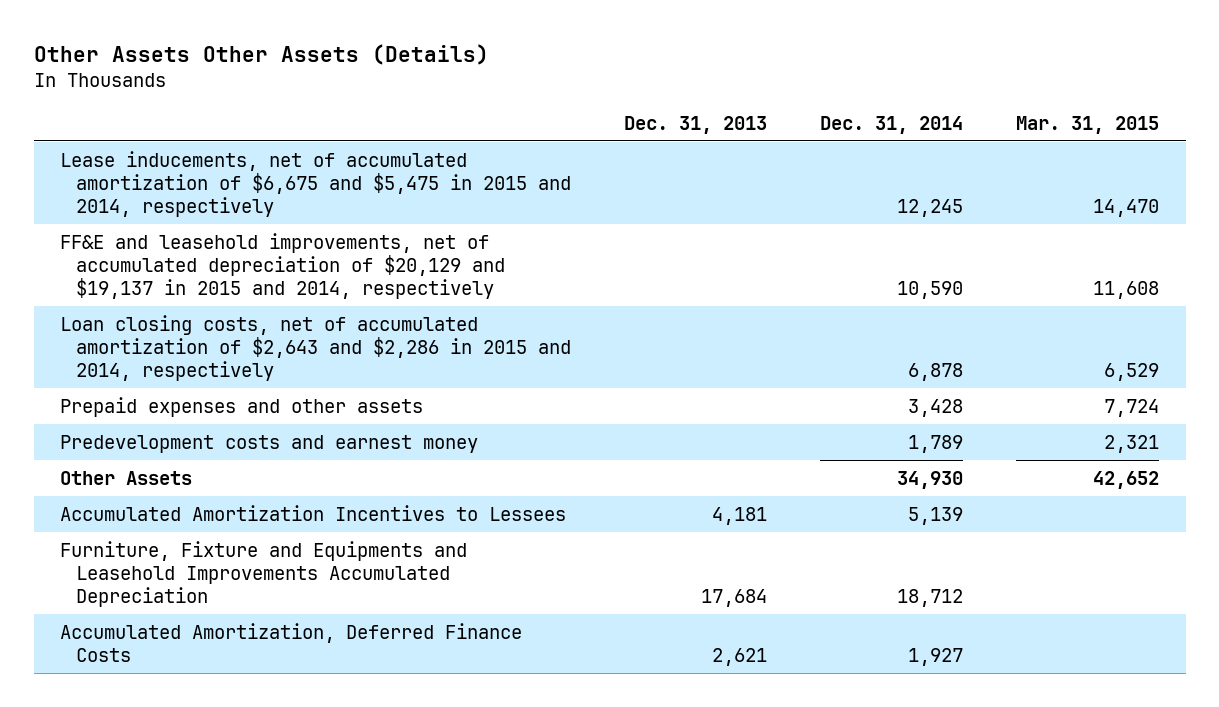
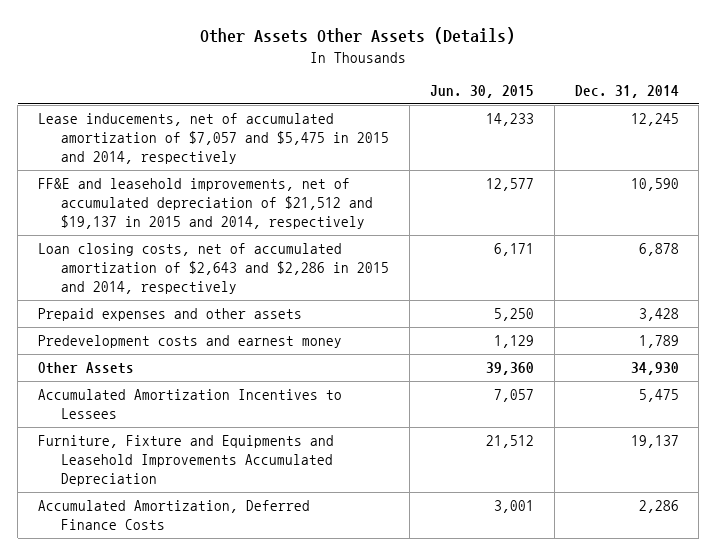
- | Dec. 31, 2013 | Dec. 31, 2014 | Mar. 31, 2015
+ | Jun. 30, 2015 | Dec. 31, 2014
- Lease inducements, net of accumulated amortization of $6,675 and $5,475 in 2015 and 2014, respectively | | 12,245 | 14,470
- FF&E and leasehold improvements, net of accumulated depreciation of $20,129 and $19,137 in 2015 and 2014, respectively | | 10,590 | 11,608
+ Lease inducements, net of accumulated amortization of $7,057 and $5,475 in 2015 and 2014, respectively | 14,233 | 12,245
+ FF&E and leasehold improvements, net of accumulated depreciation of $21,512 and $19,137 in 2015 and 2014, respectively | 12,577 | 10,590
- Accumulated Amortization Incentives to Lessees | 4,181 | 5,139 |
- Furniture, Fixture and Equipments and Leasehold Improvements Accumulated Depreciation | 17,684 | 18,712 |
- Accumulated Amortization, Deferred Finance Costs | 2,621 | 1,927 |
+ Accumulated Amortization Incentives to Lessees | 7,057 | 5,475
+ Furniture, Fixture and Equipments and Leasehold Improvements Accumulated Depreciation | 21,512 | 19,137
+ Accumulated Amortization, Deferred Finance Costs | 3,001 | 2,286

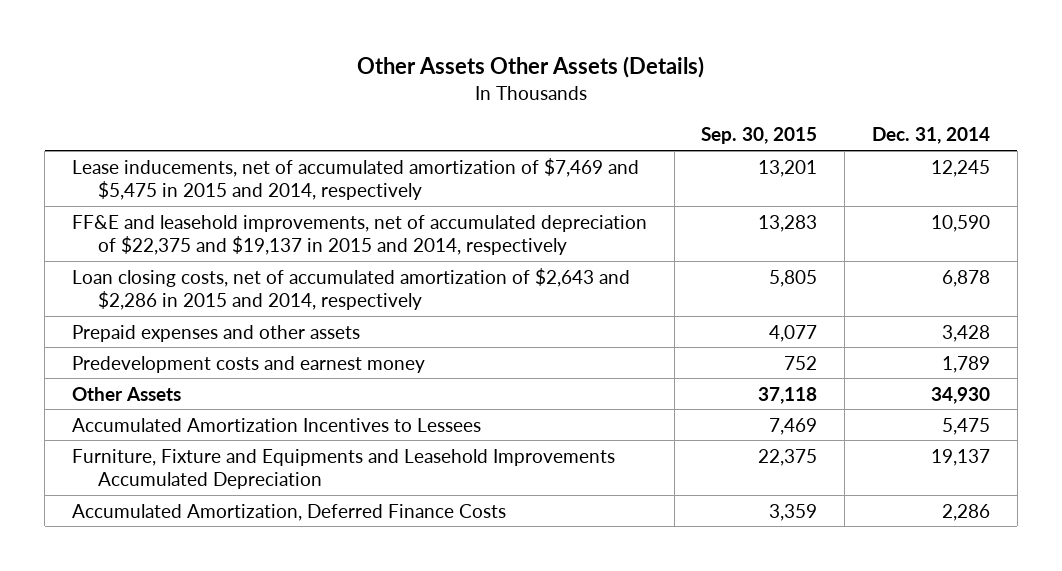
- | Jun. 30, 2015 | Dec. 31, 2014
+ | Sep. 30, 2015 | Dec. 31, 2014
- Lease inducements, net of accumulated amortization of $7,057 and $5,475 in 2015 and 2014, respectively | 14,233 | 12,245
- FF&E and leasehold improvements, net of accumulated depreciation of $21,512 and $19,137 in 2015 and 2014, respectively | 12,577 | 10,590
+ Lease inducements, net of accumulated amortization of $7,469 and $5,475 in 2015 and 2014, respectively | 13,201 | 12,245
+ FF&E and leasehold improvements, net of accumulated depreciation of $22,375 and $19,137 in 2015 and 2014, respectively | 13,283 | 10,590

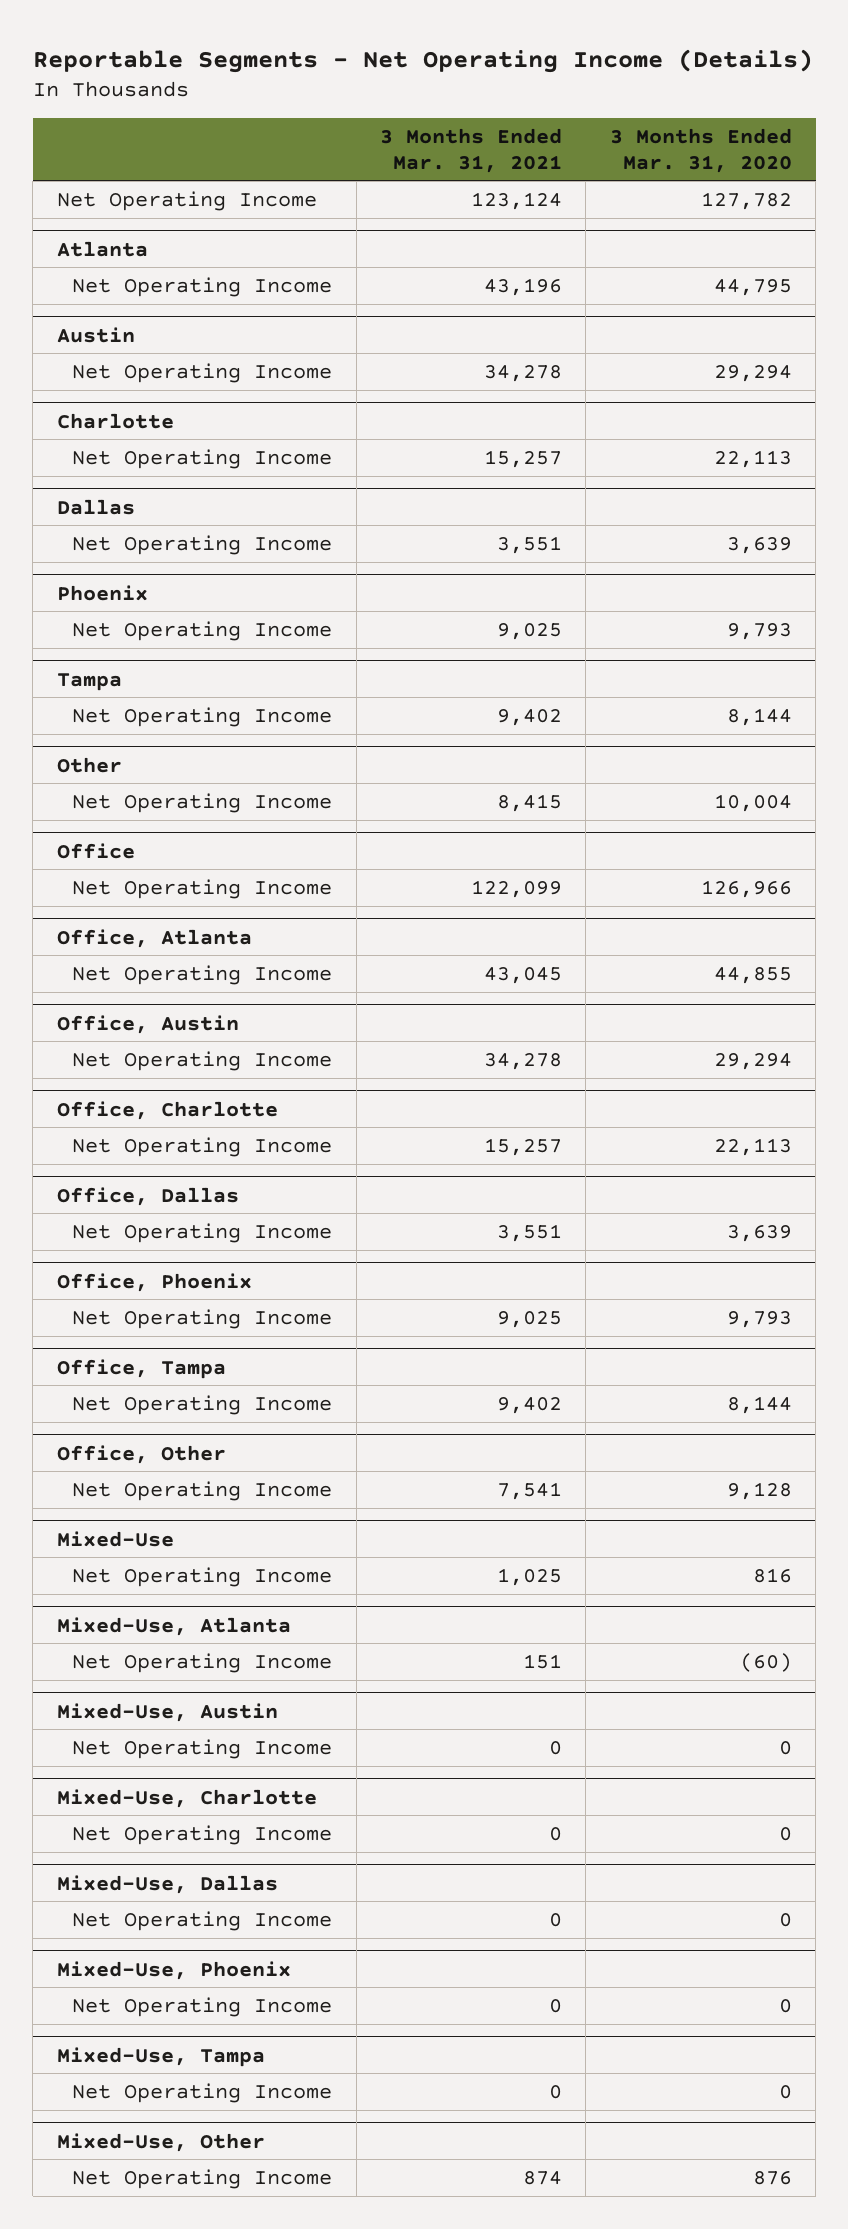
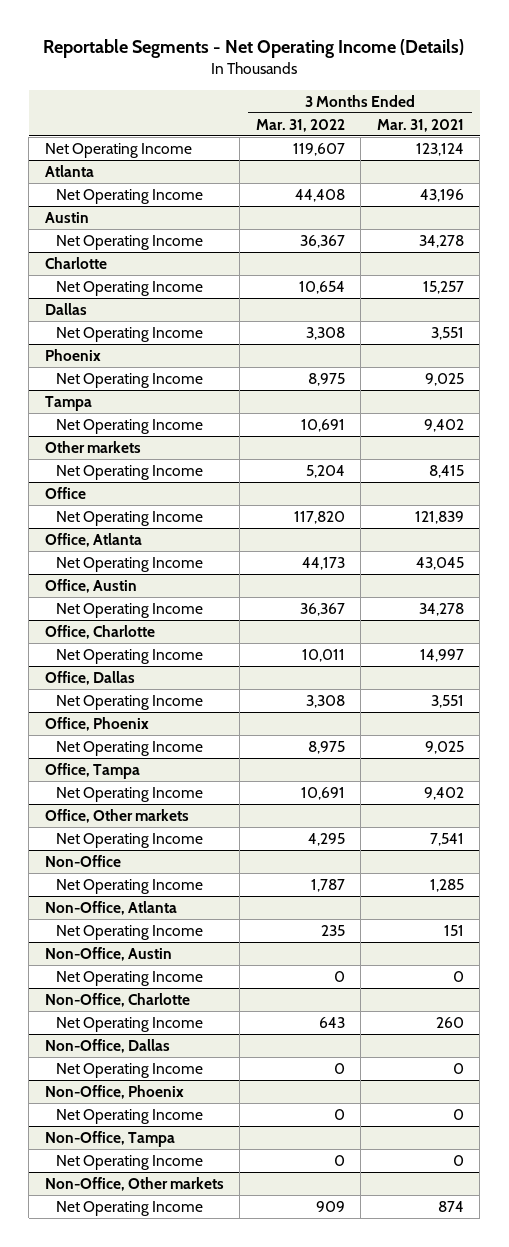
- | 3 Months Ended Mar. 31, 2021 | 3 Months Ended Mar. 31, 2020
+ | 3 Months Ended Mar. 31, 2022 | 3 Months Ended Mar. 31, 2021
- Other
+ Other markets
@ Office
- Net Operating Income | 122,099 | 126,966
+ Net Operating Income | 117,820 | 121,839
@ Office, Charlotte
- Net Operating Income | 15,257 | 22,113
+ Net Operating Income | 10,011 | 14,997
- Office, Other
+ Office, Other markets
- Mixed-Use
- Net Operating Income | 1,025 | 816
- Mixed-Use, Atlanta
+ Non-Office
+ Net Operating Income | 1,787 | 1,285
+ Non-Office, Atlanta
- Mixed-Use, Austin
- Net Operating Income | 0 | 0
- Mixed-Use, Charlotte
+ Non-Office, Austin
- Mixed-Use, Dallas
+ Non-Office, Charlotte
+ Net Operating Income | 643 | 260
+ Non-Office, Dallas
- Mixed-Use, Phoenix
+ Non-Office, Phoenix
- Mixed-Use, Tampa
+ Non-Office, Tampa
- Mixed-Use, Other
+ Non-Office, Other markets

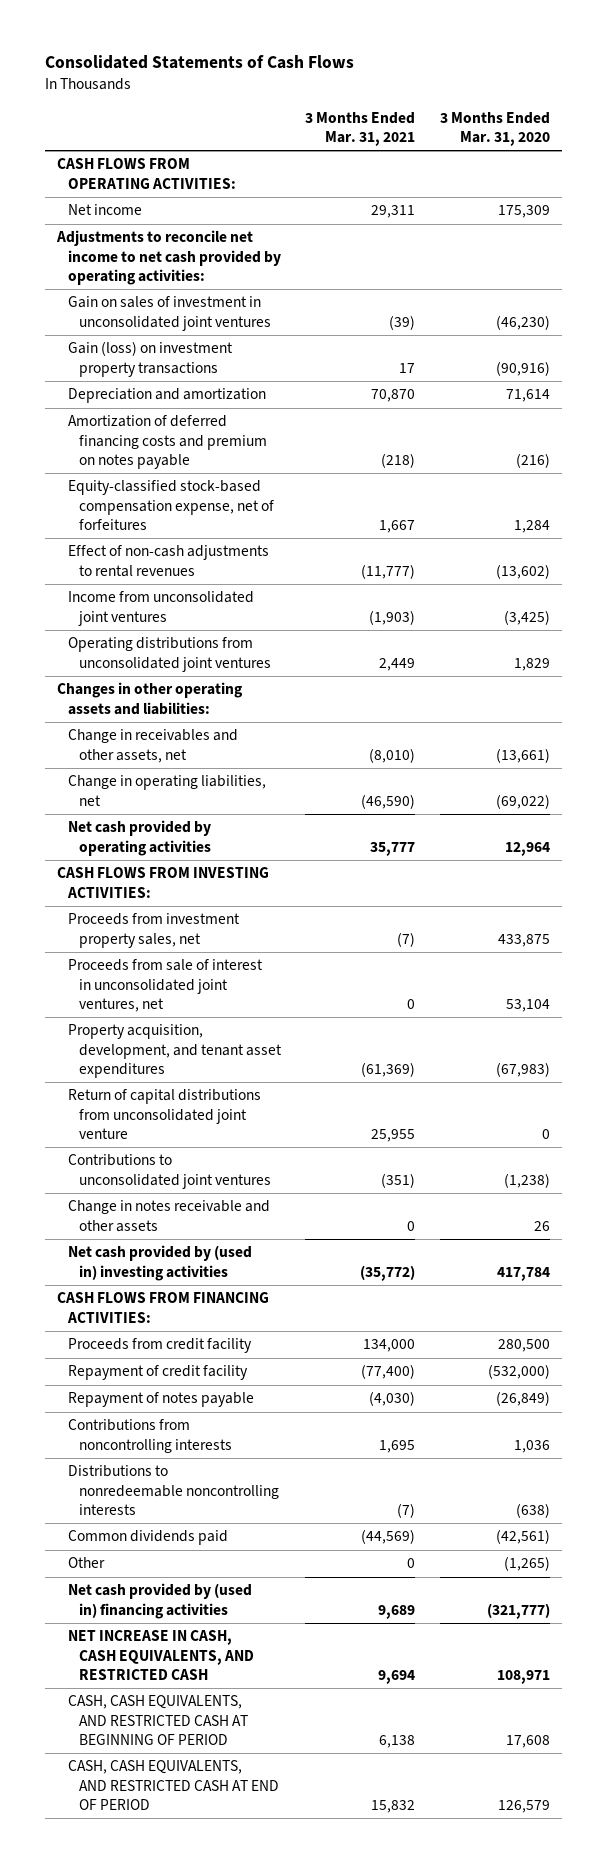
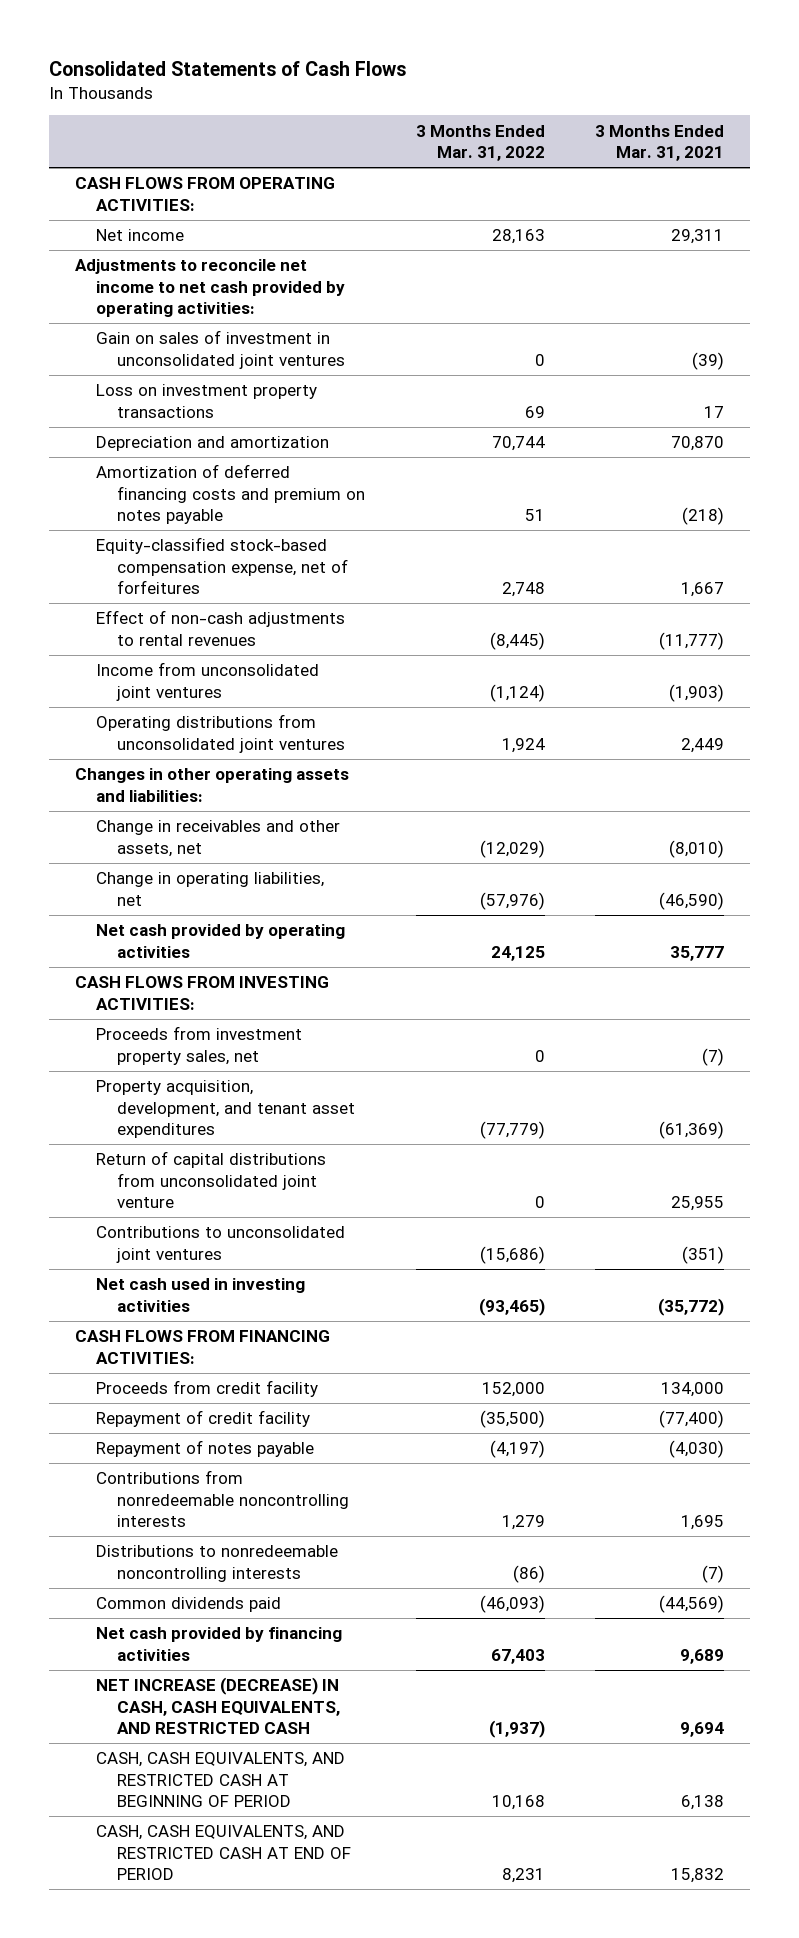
- | 3 Months Ended Mar. 31, 2021 | 3 Months Ended Mar. 31, 2020
+ | 3 Months Ended Mar. 31, 2022 | 3 Months Ended Mar. 31, 2021
- Gain (loss) on investment property transactions | 17 | (90,916)
+ Loss on investment property transactions | 69 | 17
- Proceeds from sale of interest in unconsolidated joint ventures, net | 0 | 53,104
- Change in notes receivable and other assets | 0 | 26
- Net cash provided by (used in) investing activities | (35,772) | 417,784
+ Net cash used in investing activities | (93,465) | (35,772)
- Contributions from noncontrolling interests | 1,695 | 1,036
+ Contributions from nonredeemable noncontrolling interests | 1,279 | 1,695
- Other | 0 | (1,265)
- Net cash provided by (used in) financing activities | 9,689 | (321,777)
- NET INCREASE IN CASH, CASH EQUIVALENTS, AND RESTRICTED CASH | 9,694 | 108,971
+ Net cash provided by financing activities | 67,403 | 9,689
+ NET INCREASE (DECREASE) IN CASH, CASH EQUIVALENTS, AND RESTRICTED CASH | (1,937) | 9,694

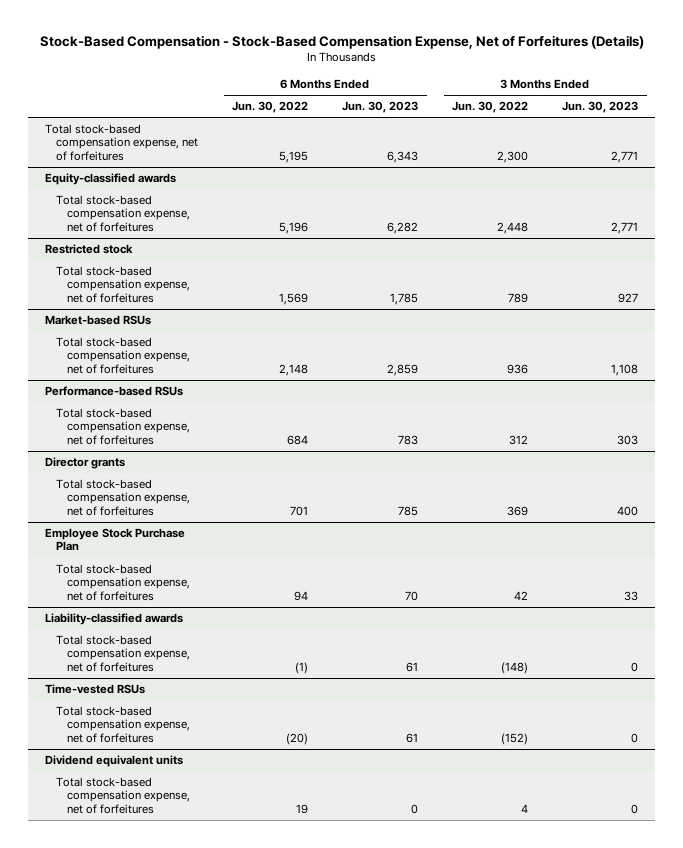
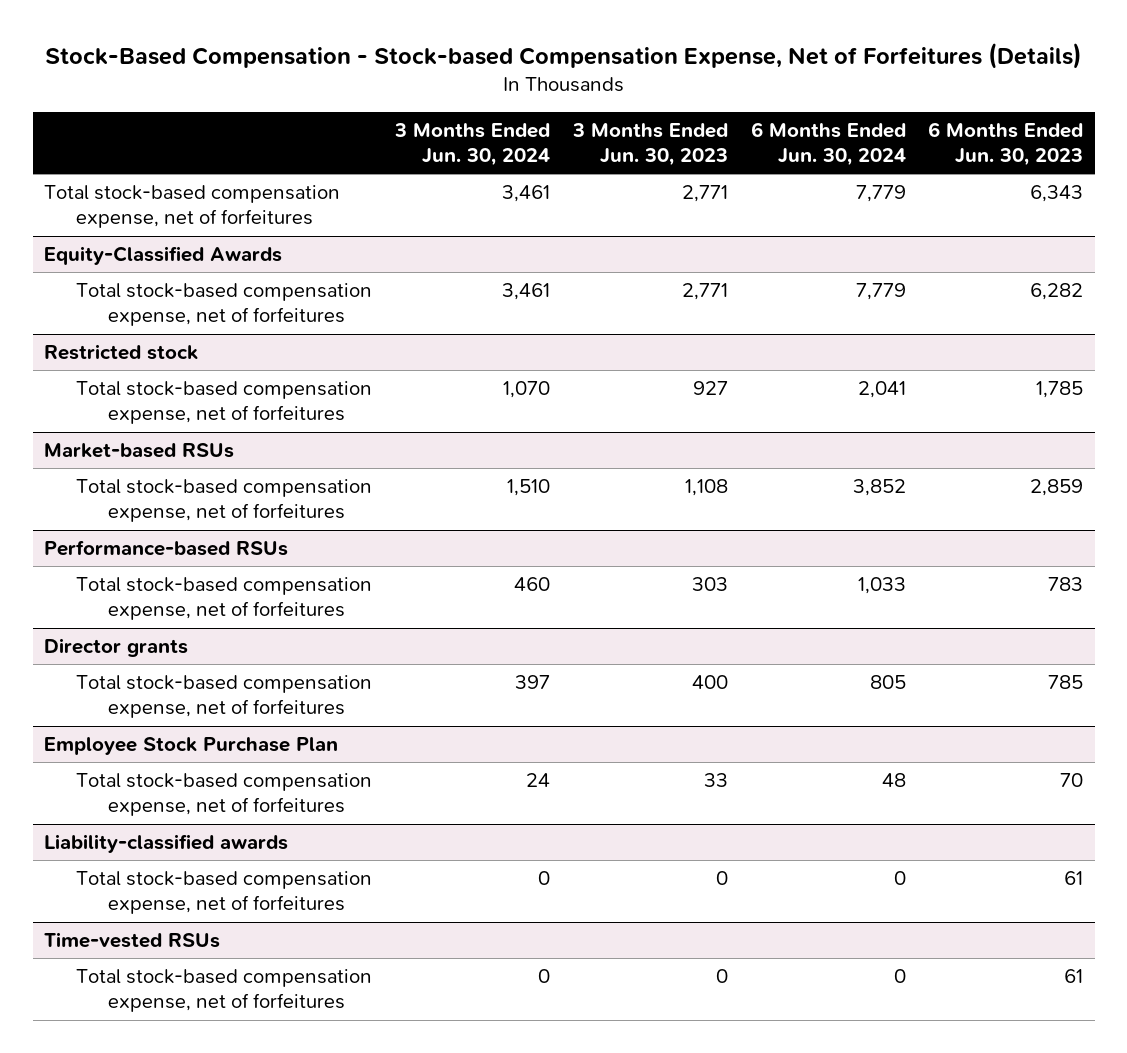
- Stock-Based Compensation - Stock-Based Compensation Expense, Net of Forfeitures (Details)
+ Stock-Based Compensation - Stock-based Compensation Expense, Net of Forfeitures (Details)
- | 6 Months Ended Jun. 30, 2022 | 6 Months Ended Jun. 30, 2023 | 3 Months Ended Jun. 30, 2022 | 3 Months Ended Jun. 30, 2023
+ | 3 Months Ended Jun. 30, 2024 | 3 Months Ended Jun. 30, 2023 | 6 Months Ended Jun. 30, 2024 | 6 Months Ended Jun. 30, 2023
- Equity-classified awards
+ Equity-Classified Awards
- Dividend equivalent units
- Total stock-based compensation expense, net of forfeitures | 19 | 0 | 4 | 0

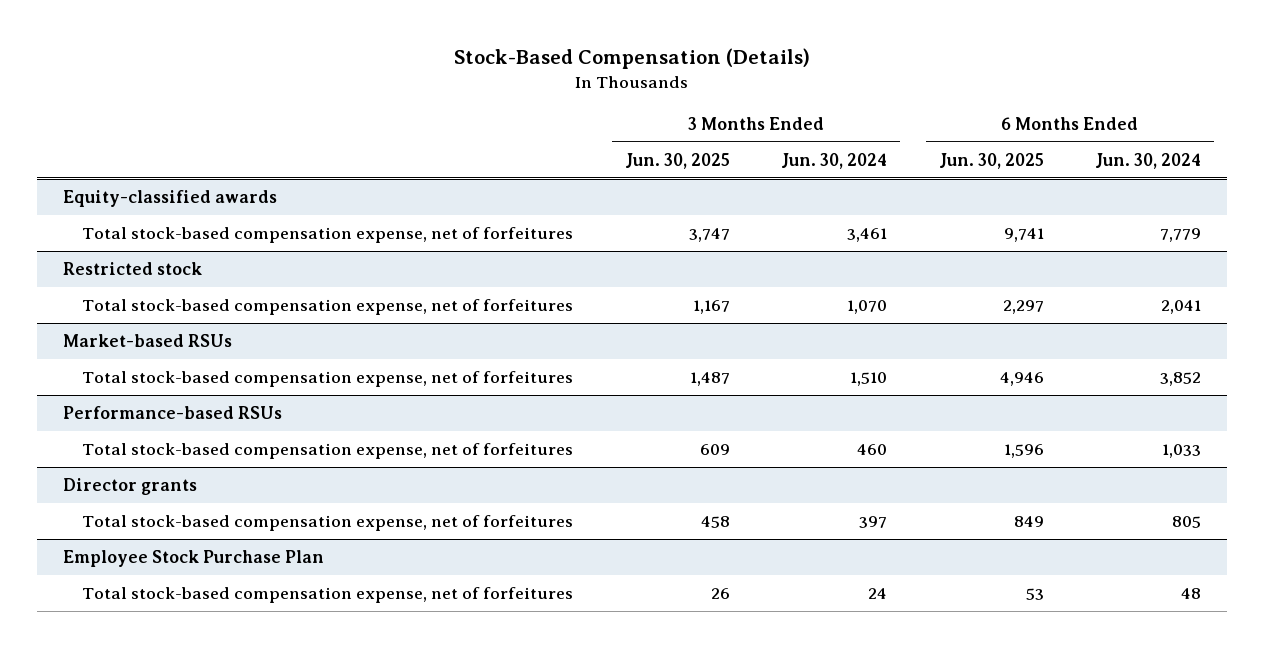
- Stock-Based Compensation - Stock-based Compensation Expense, Net of Forfeitures (Details)
+ Stock-Based Compensation (Details)
- | 3 Months Ended Jun. 30, 2024 | 3 Months Ended Jun. 30, 2023 | 6 Months Ended Jun. 30, 2024 | 6 Months Ended Jun. 30, 2023
+ | 3 Months Ended Jun. 30, 2025 | 3 Months Ended Jun. 30, 2024 | 6 Months Ended Jun. 30, 2025 | 6 Months Ended Jun. 30, 2024
- Total stock-based compensation expense, net of forfeitures | 3,461 | 2,771 | 7,779 | 6,343
- Equity-Classified Awards
+ Equity-classified awards
- Liability-classified awards
- Total stock-based compensation expense, net of forfeitures | 0 | 0 | 0 | 61
- Time-vested RSUs
- Total stock-based compensation expense, net of forfeitures | 0 | 0 | 0 | 61

